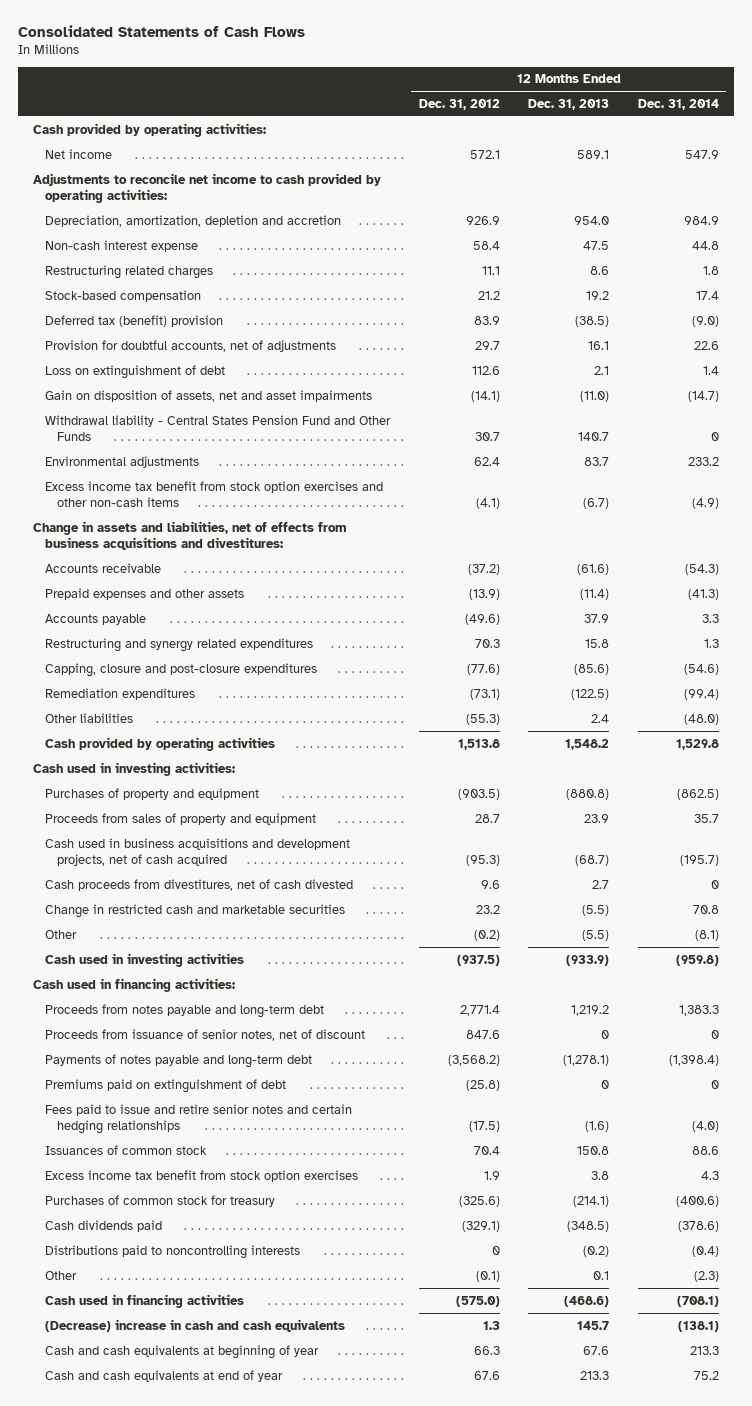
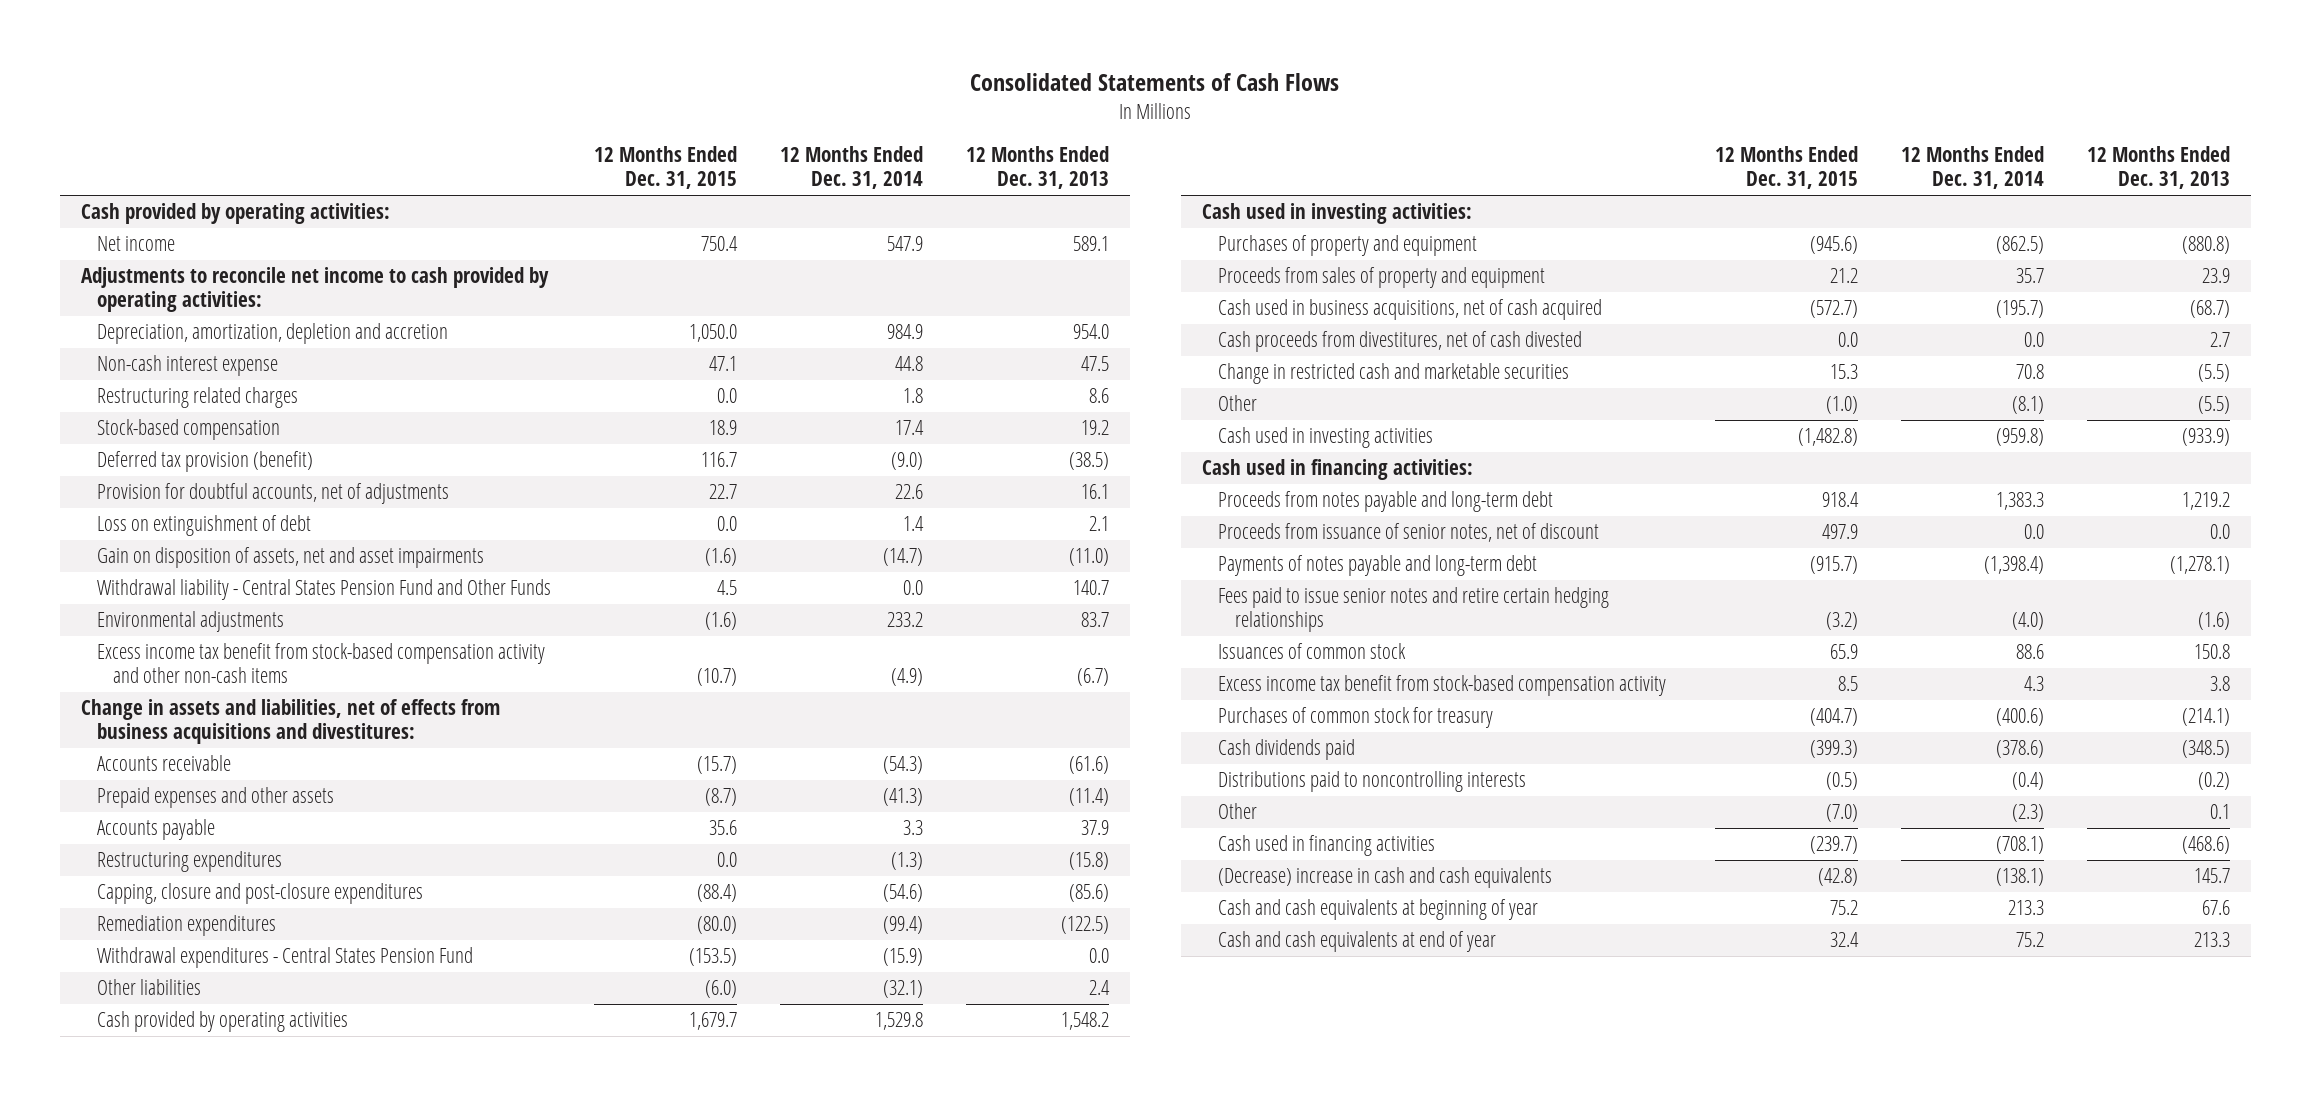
- | 12 Months Ended Dec. 31, 2012 | 12 Months Ended Dec. 31, 2013 | 12 Months Ended Dec. 31, 2014
+ | 12 Months Ended Dec. 31, 2015 | 12 Months Ended Dec. 31, 2014 | 12 Months Ended Dec. 31, 2013
- Deferred tax (benefit) provision | 83.9 | (38.5) | (9.0)
+ Deferred tax provision (benefit) | 116.7 | (9.0) | (38.5)
- Withdrawal liability - Central States Pension Fund and Other Funds | 30.7 | 140.7 | 0
+ Withdrawal liability - Central States Pension Fund and Other Funds | 4.5 | 0.0 | 140.7
- Excess income tax benefit from stock option exercises and other non-cash items | (4.1) | (6.7) | (4.9)
+ Excess income tax benefit from stock-based compensation activity and other non-cash items | (10.7) | (4.9) | (6.7)
- Restructuring and synergy related expenditures | 70.3 | 15.8 | 1.3
+ Restructuring expenditures | 0.0 | (1.3) | (15.8)
- Other liabilities | (55.3) | 2.4 | (48.0)
+ Withdrawal expenditures - Central States Pension Fund | (153.5) | (15.9) | 0.0
+ Other liabilities | (6.0) | (32.1) | 2.4
- Cash used in business acquisitions and development projects, net of cash acquired | (95.3) | (68.7) | (195.7)
- Cash proceeds from divestitures, net of cash divested | 9.6 | 2.7 | 0
+ Cash used in business acquisitions, net of cash acquired | (572.7) | (195.7) | (68.7)
+ Cash proceeds from divestitures, net of cash divested | 0.0 | 0.0 | 2.7
- Proceeds from issuance of senior notes, net of discount | 847.6 | 0 | 0
+ Proceeds from issuance of senior notes, net of discount | 497.9 | 0.0 | 0.0
- Premiums paid on extinguishment of debt | (25.8) | 0 | 0
- Fees paid to issue and retire senior notes and certain hedging relationships | (17.5) | (1.6) | (4.0)
+ Fees paid to issue senior notes and retire certain hedging relationships | (3.2) | (4.0) | (1.6)
- Excess income tax benefit from stock option exercises | 1.9 | 3.8 | 4.3
+ Excess income tax benefit from stock-based compensation activity | 8.5 | 4.3 | 3.8

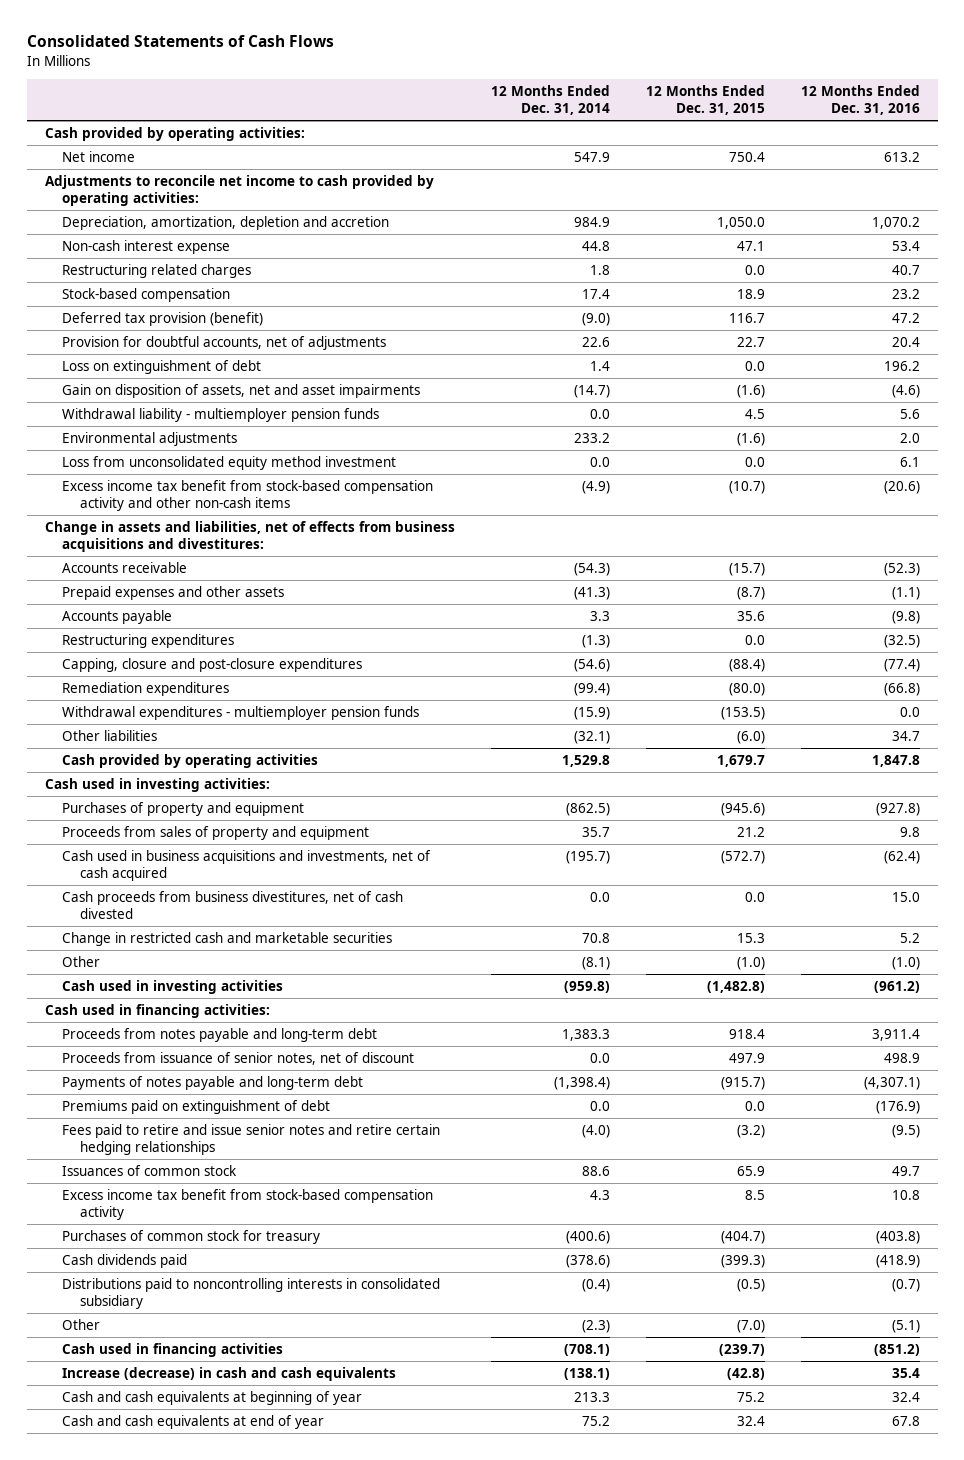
- | 12 Months Ended Dec. 31, 2015 | 12 Months Ended Dec. 31, 2014 | 12 Months Ended Dec. 31, 2013
+ | 12 Months Ended Dec. 31, 2014 | 12 Months Ended Dec. 31, 2015 | 12 Months Ended Dec. 31, 2016
- Withdrawal liability - Central States Pension Fund and Other Funds | 4.5 | 0.0 | 140.7
+ Withdrawal liability - multiemployer pension funds | 0.0 | 4.5 | 5.6
+ Loss from unconsolidated equity method investment | 0.0 | 0.0 | 6.1
- Withdrawal expenditures - Central States Pension Fund | (153.5) | (15.9) | 0.0
+ Withdrawal expenditures - multiemployer pension funds | (15.9) | (153.5) | 0.0
- Cash used in business acquisitions, net of cash acquired | (572.7) | (195.7) | (68.7)
- Cash proceeds from divestitures, net of cash divested | 0.0 | 0.0 | 2.7
+ Cash used in business acquisitions and investments, net of cash acquired | (195.7) | (572.7) | (62.4)
+ Cash proceeds from business divestitures, net of cash divested | 0.0 | 0.0 | 15.0
- Fees paid to issue senior notes and retire certain hedging relationships | (3.2) | (4.0) | (1.6)
+ Premiums paid on extinguishment of debt | 0.0 | 0.0 | (176.9)
+ Fees paid to retire and issue senior notes and retire certain hedging relationships | (4.0) | (3.2) | (9.5)
- Distributions paid to noncontrolling interests | (0.5) | (0.4) | (0.2)
+ Distributions paid to noncontrolling interests in consolidated subsidiary | (0.4) | (0.5) | (0.7)
- (Decrease) increase in cash and cash equivalents | (42.8) | (138.1) | 145.7
+ Increase (decrease) in cash and cash equivalents | (138.1) | (42.8) | 35.4

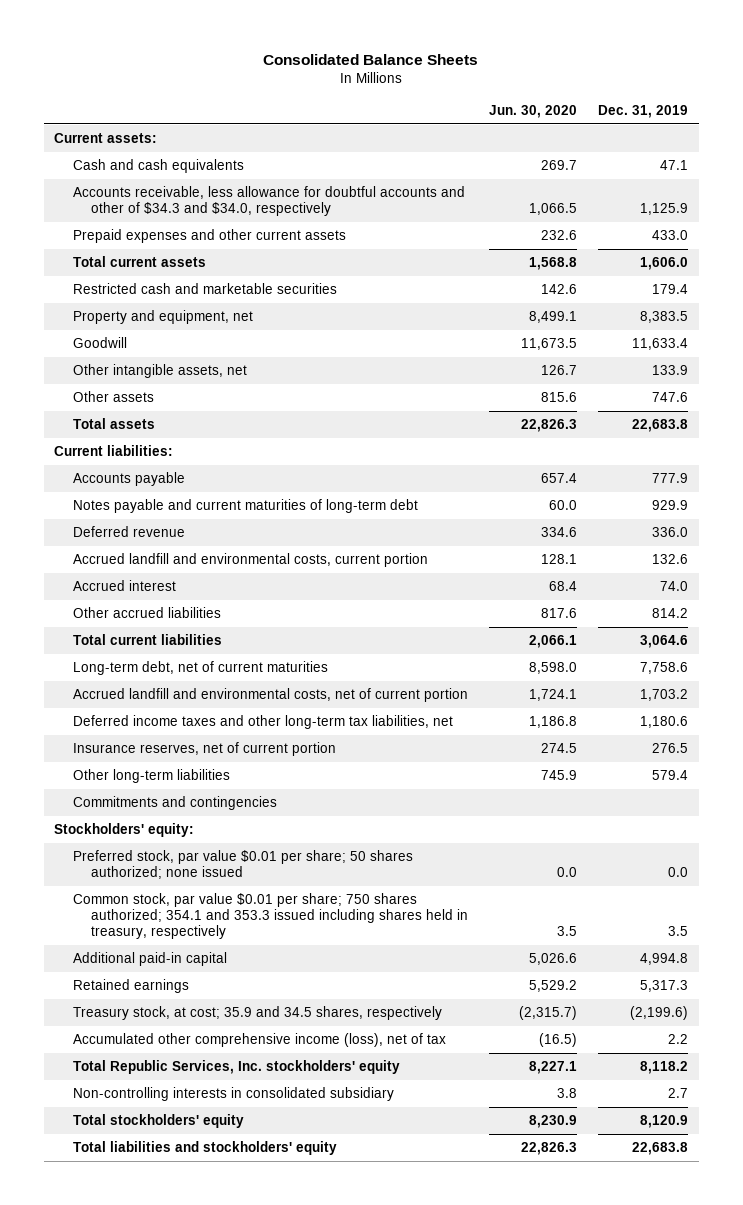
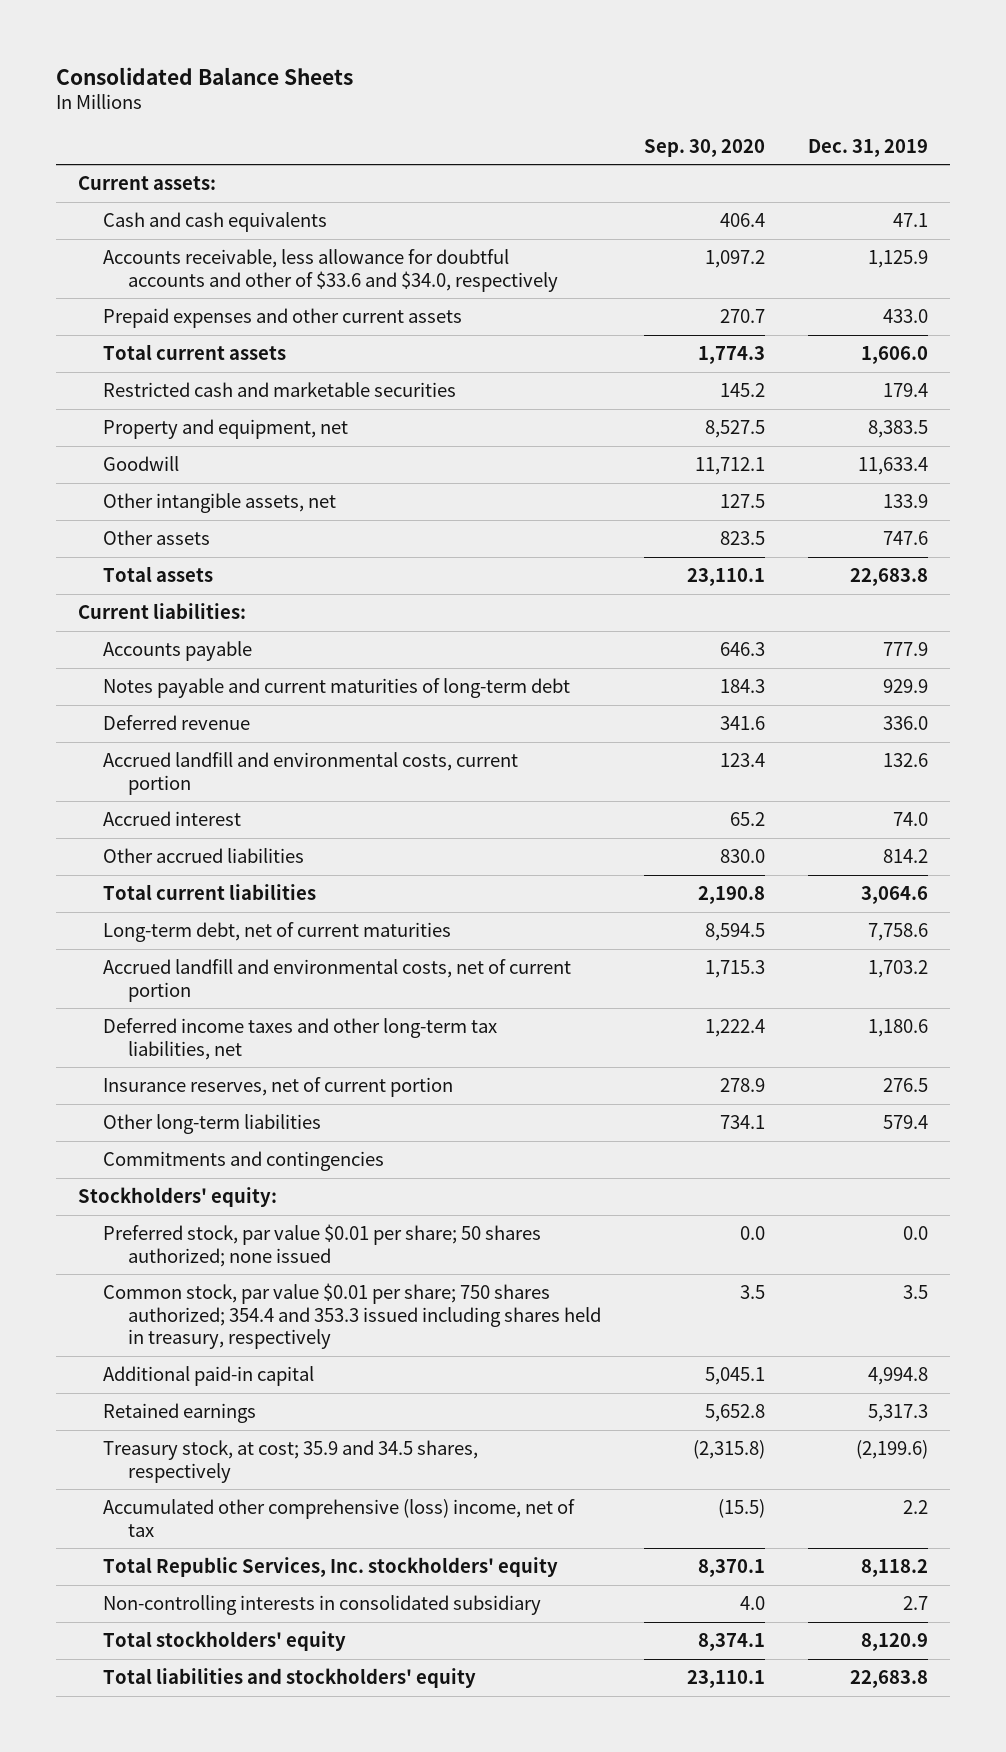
- | Jun. 30, 2020 | Dec. 31, 2019
+ | Sep. 30, 2020 | Dec. 31, 2019
- Accounts receivable, less allowance for doubtful accounts and other of $34.3 and $34.0, respectively | 1,066.5 | 1,125.9
+ Accounts receivable, less allowance for doubtful accounts and other of $33.6 and $34.0, respectively | 1,097.2 | 1,125.9
- Common stock, par value $0.01 per share; 750 shares authorized; 354.1 and 353.3 issued including shares held in treasury, respectively | 3.5 | 3.5
+ Common stock, par value $0.01 per share; 750 shares authorized; 354.4 and 353.3 issued including shares held in treasury, respectively | 3.5 | 3.5
- Accumulated other comprehensive income (loss), net of tax | (16.5) | 2.2
+ Accumulated other comprehensive (loss) income, net of tax | (15.5) | 2.2

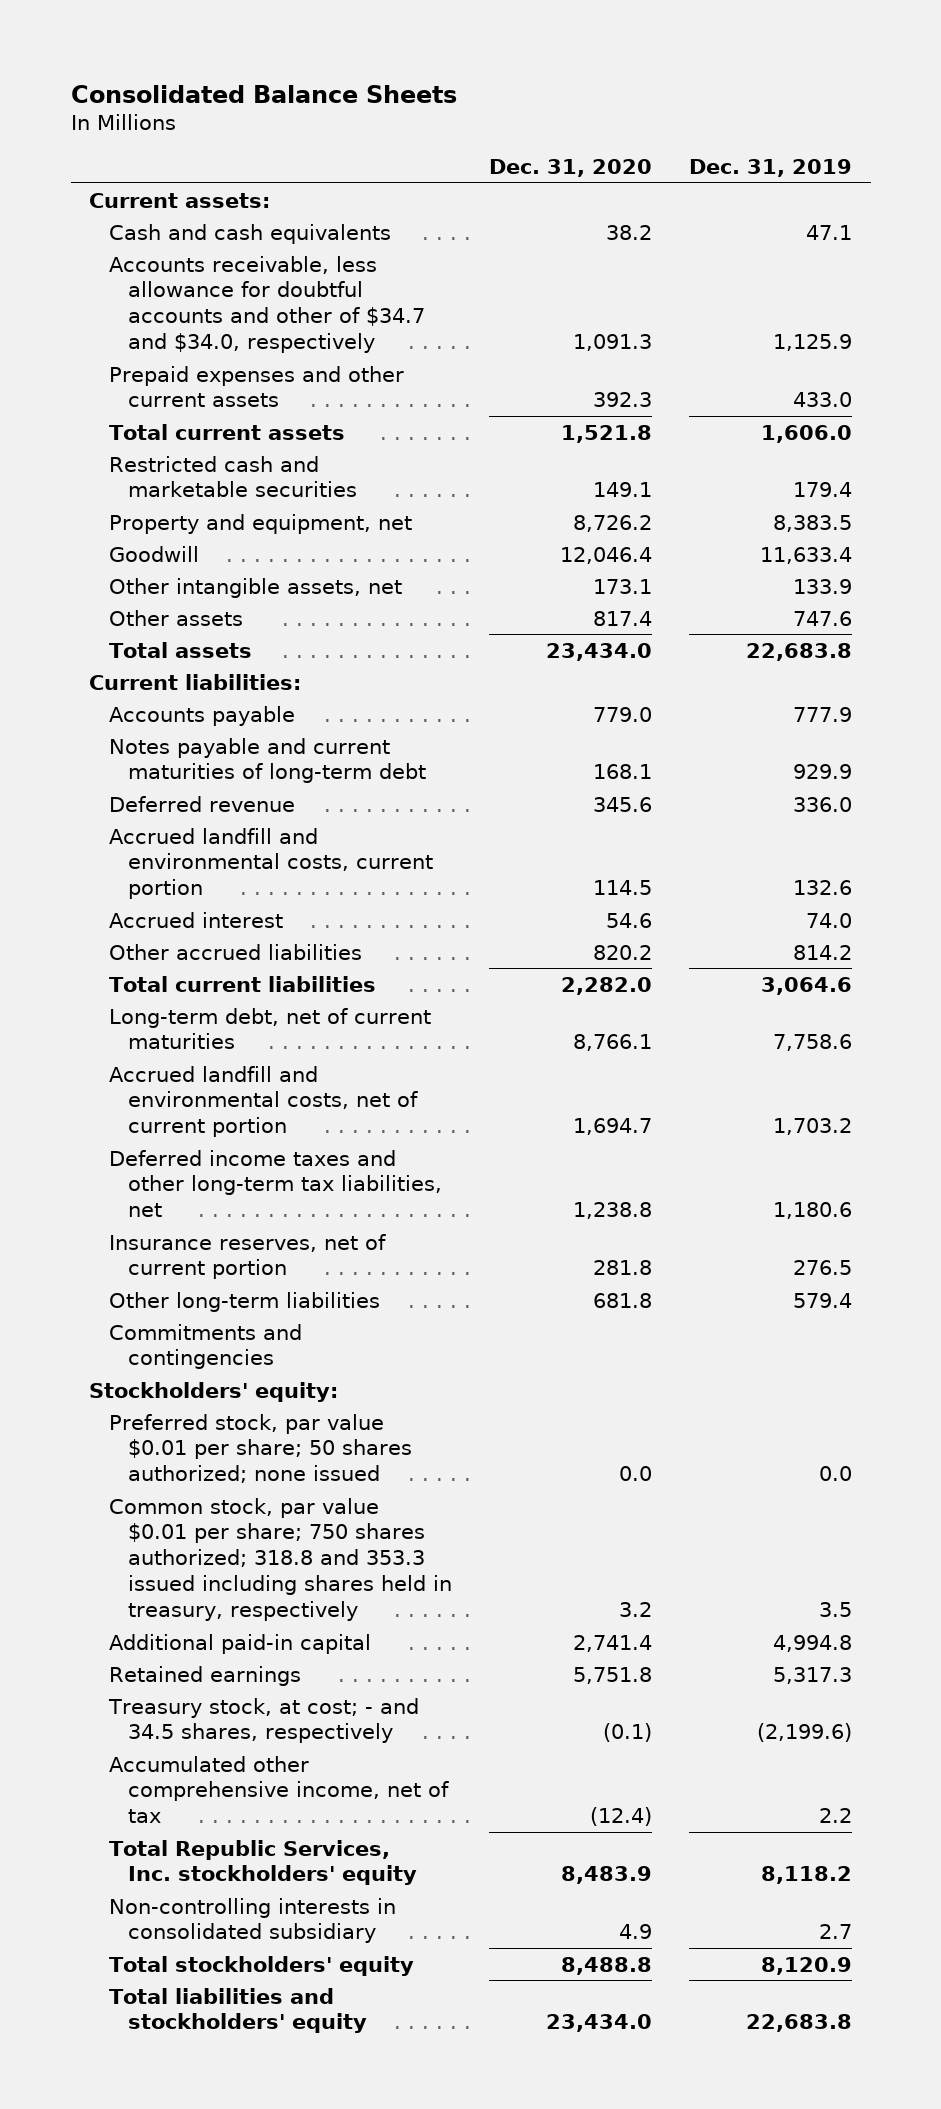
- | Sep. 30, 2020 | Dec. 31, 2019
+ | Dec. 31, 2020 | Dec. 31, 2019
- Accounts receivable, less allowance for doubtful accounts and other of $33.6 and $34.0, respectively | 1,097.2 | 1,125.9
+ Accounts receivable, less allowance for doubtful accounts and other of $34.7 and $34.0, respectively | 1,091.3 | 1,125.9
- Common stock, par value $0.01 per share; 750 shares authorized; 354.4 and 353.3 issued including shares held in treasury, respectively | 3.5 | 3.5
+ Common stock, par value $0.01 per share; 750 shares authorized; 318.8 and 353.3 issued including shares held in treasury, respectively | 3.2 | 3.5
- Treasury stock, at cost; 35.9 and 34.5 shares, respectively | (2,315.8) | (2,199.6)
- Accumulated other comprehensive (loss) income, net of tax | (15.5) | 2.2
+ Treasury stock, at cost; - and 34.5 shares, respectively | (0.1) | (2,199.6)
+ Accumulated other comprehensive income, net of tax | (12.4) | 2.2

